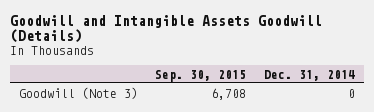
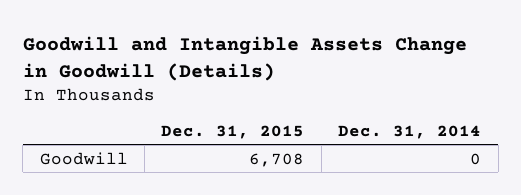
- Goodwill and Intangible Assets Goodwill (Details)
+ Goodwill and Intangible Assets Change in Goodwill (Details)
- | Sep. 30, 2015 | Dec. 31, 2014
+ | Dec. 31, 2015 | Dec. 31, 2014
- Goodwill (Note 3) | 6,708 | 0
+ Goodwill | 6,708 | 0

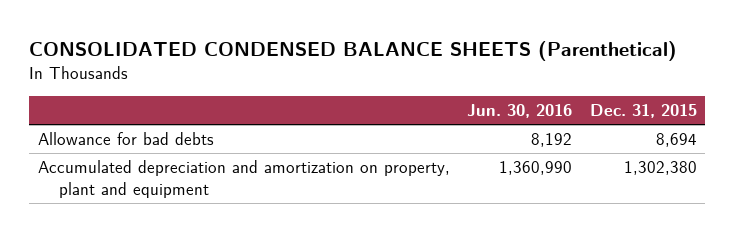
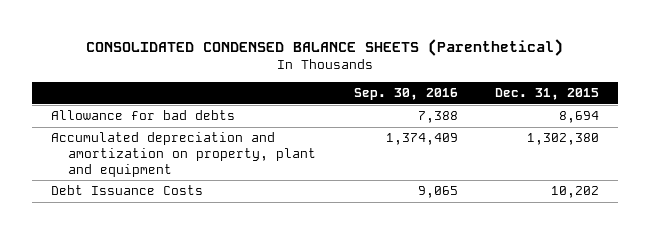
- | Jun. 30, 2016 | Dec. 31, 2015
+ | Sep. 30, 2016 | Dec. 31, 2015
+ Debt Issuance Costs | 9,065 | 10,202

